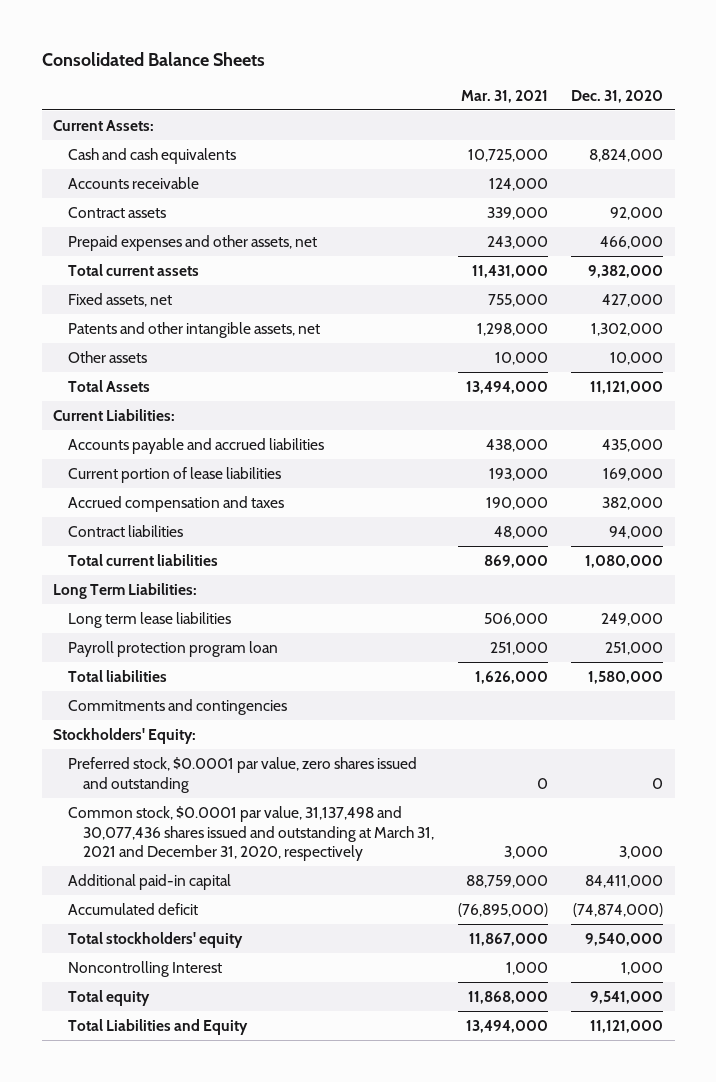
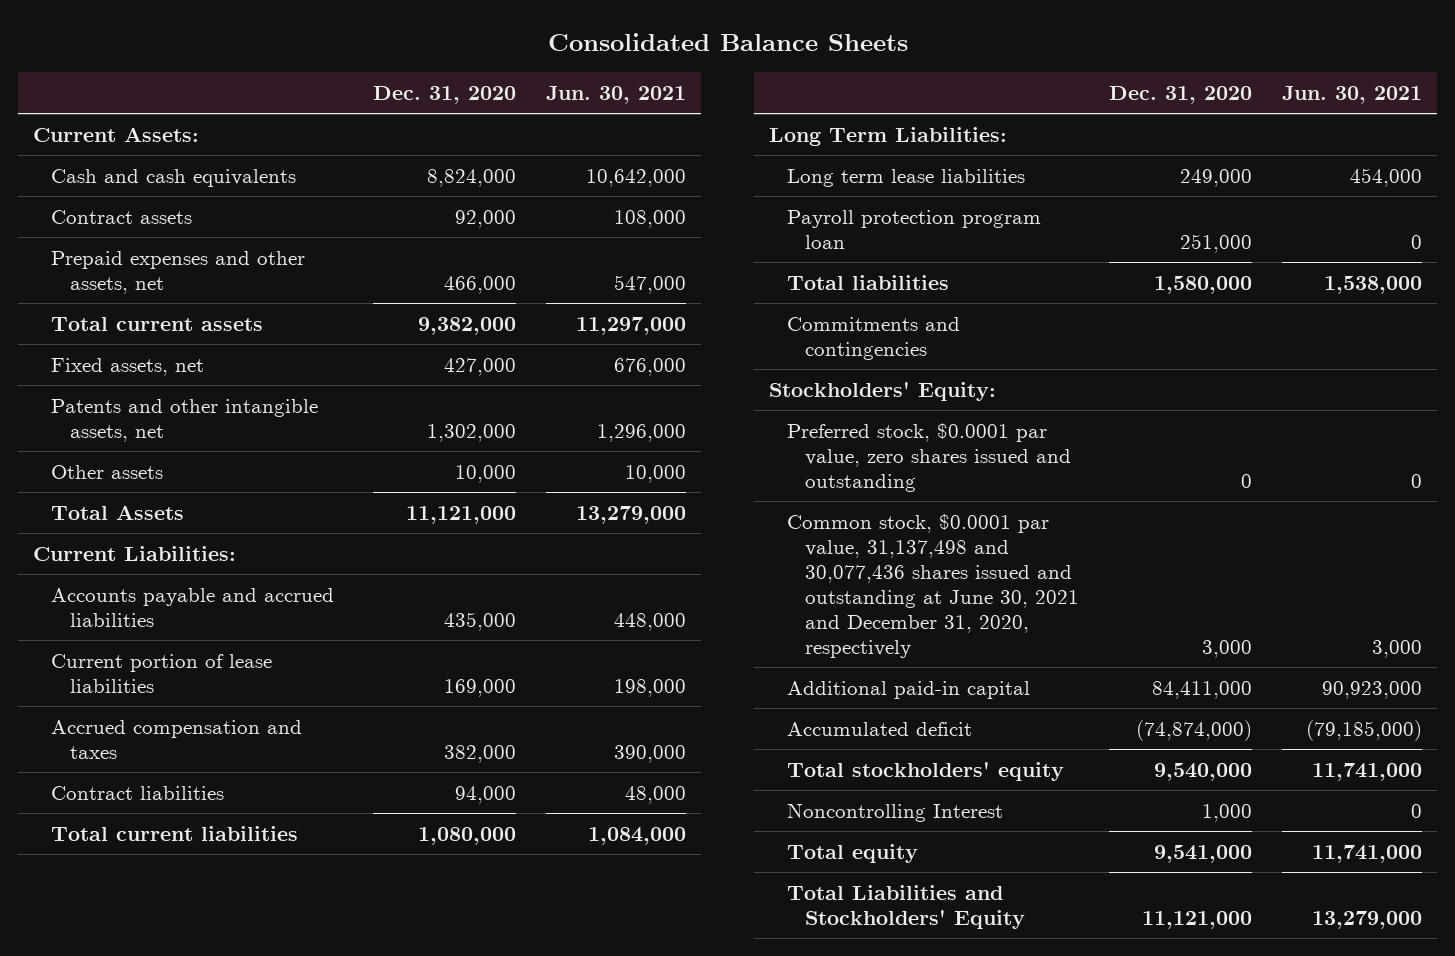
- | Mar. 31, 2021 | Dec. 31, 2020
+ | Dec. 31, 2020 | Jun. 30, 2021
- Accounts receivable | 124,000 |
- Common stock, $0.0001 par value, 31,137,498 and 30,077,436 shares issued and outstanding at March 31, 2021 and December 31, 2020, respectively | 3,000 | 3,000
+ Common stock, $0.0001 par value, 31,137,498 and 30,077,436 shares issued and outstanding at June 30, 2021 and December 31, 2020, respectively | 3,000 | 3,000
- Total Liabilities and Equity | 13,494,000 | 11,121,000
+ Total Liabilities and Stockholders' Equity | 11,121,000 | 13,279,000

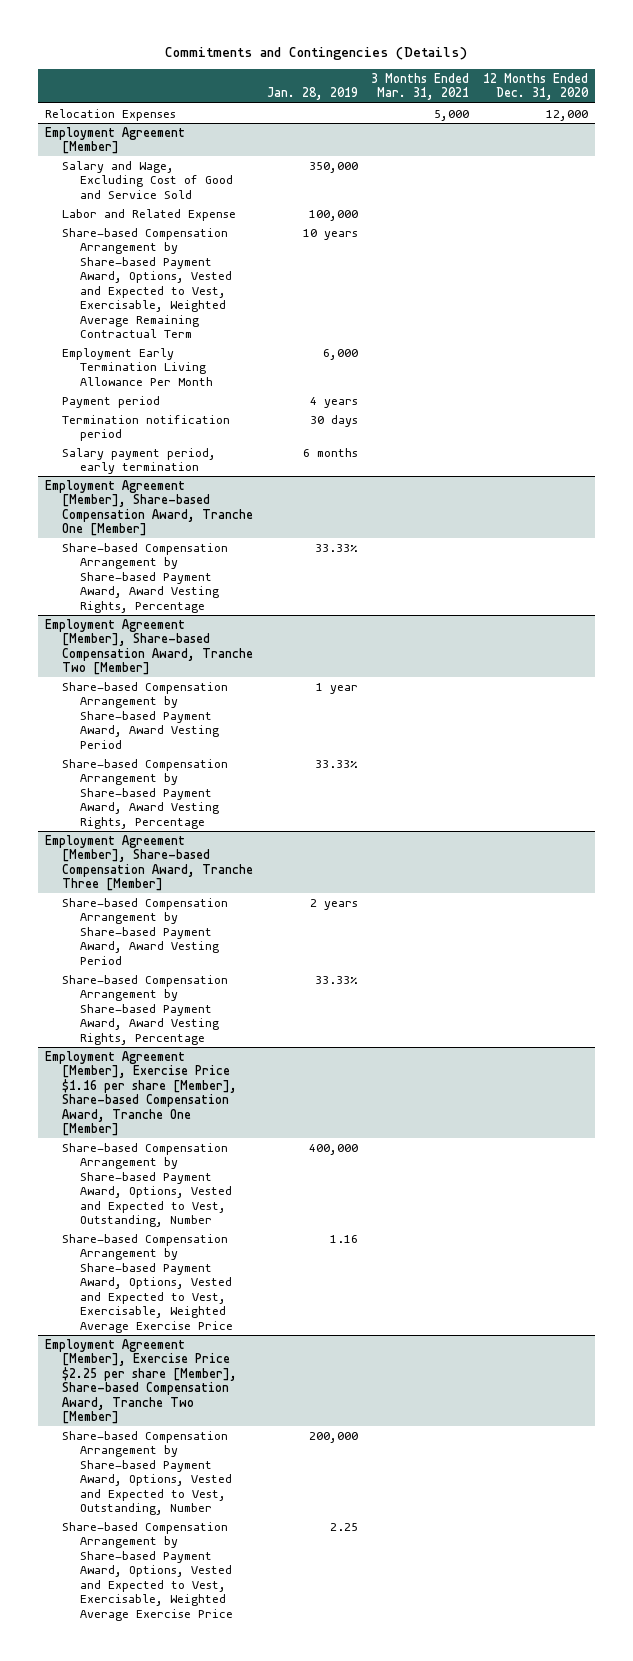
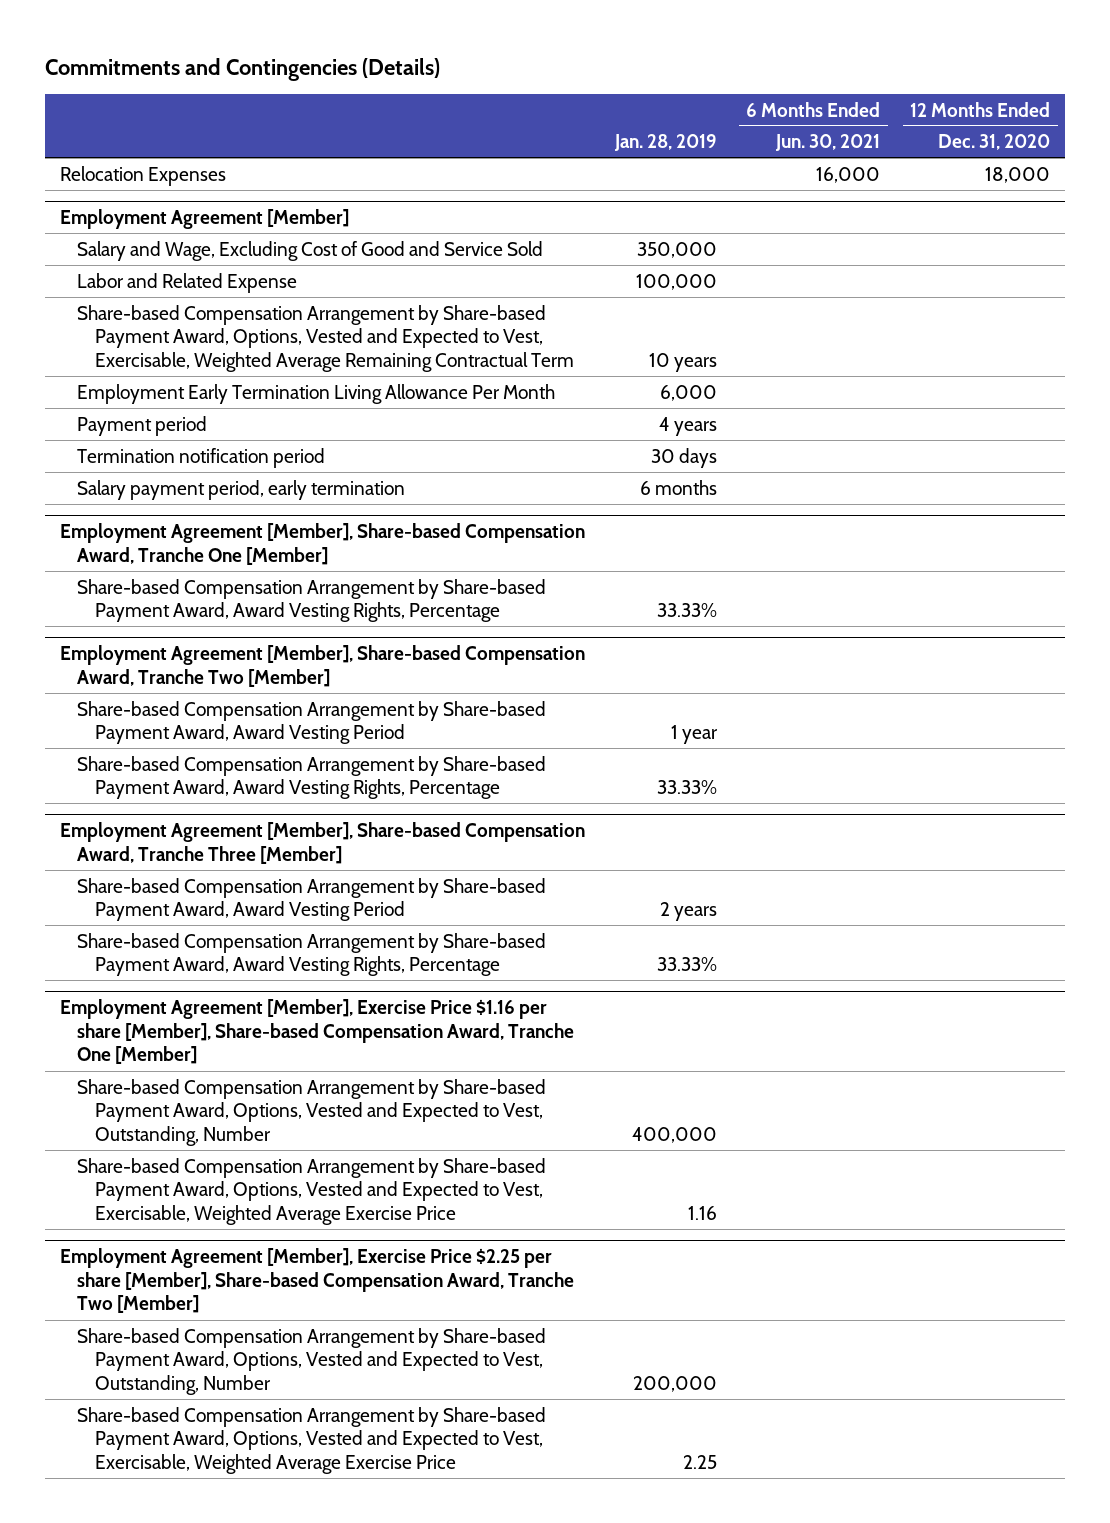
- | Jan. 28, 2019 | 3 Months Ended Mar. 31, 2021 | 12 Months Ended Dec. 31, 2020
+ | Jan. 28, 2019 | 6 Months Ended Jun. 30, 2021 | 12 Months Ended Dec. 31, 2020
- Relocation Expenses | | 5,000 | 12,000
+ Relocation Expenses | | 16,000 | 18,000

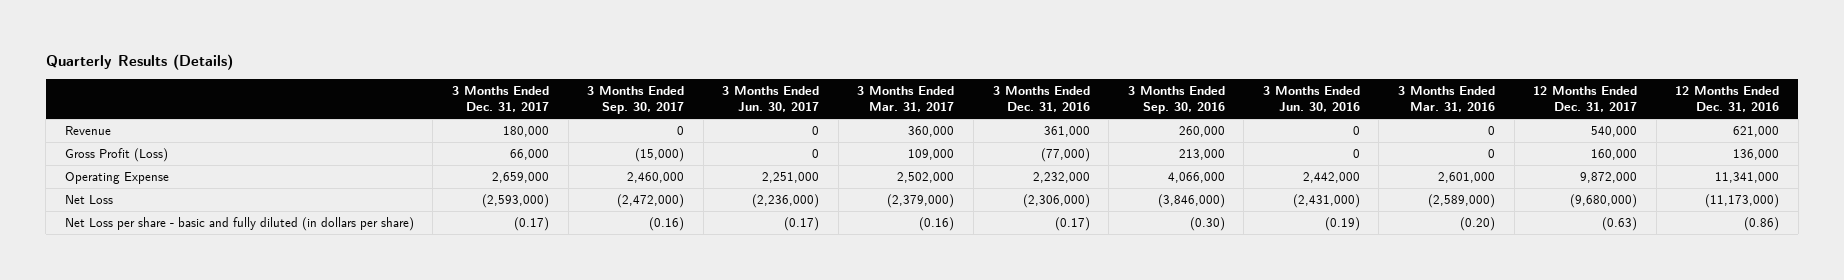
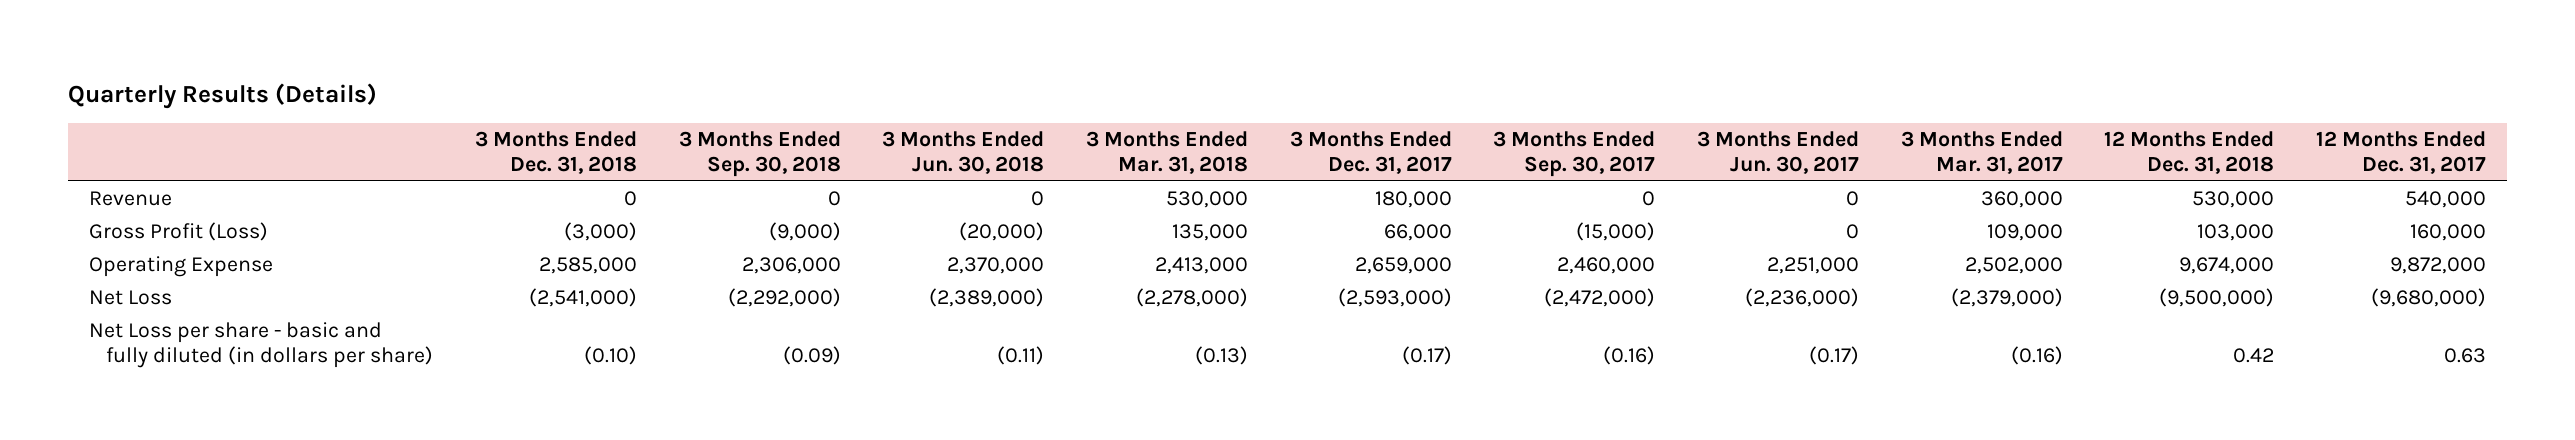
- | 3 Months Ended Dec. 31, 2017 | 3 Months Ended Sep. 30, 2017 | 3 Months Ended Jun. 30, 2017 | 3 Months Ended Mar. 31, 2017 | 3 Months Ended Dec. 31, 2016 | 3 Months Ended Sep. 30, 2016 | 3 Months Ended Jun. 30, 2016 | 3 Months Ended Mar. 31, 2016 | 12 Months Ended Dec. 31, 2017 | 12 Months Ended Dec. 31, 2016
+ | 3 Months Ended Dec. 31, 2018 | 3 Months Ended Sep. 30, 2018 | 3 Months Ended Jun. 30, 2018 | 3 Months Ended Mar. 31, 2018 | 3 Months Ended Dec. 31, 2017 | 3 Months Ended Sep. 30, 2017 | 3 Months Ended Jun. 30, 2017 | 3 Months Ended Mar. 31, 2017 | 12 Months Ended Dec. 31, 2018 | 12 Months Ended Dec. 31, 2017
- Net Loss per share - basic and fully diluted (in dollars per share) | (0.17) | (0.16) | (0.17) | (0.16) | (0.17) | (0.30) | (0.19) | (0.20) | (0.63) | (0.86)
+ Net Loss per share - basic and fully diluted (in dollars per share) | (0.10) | (0.09) | (0.11) | (0.13) | (0.17) | (0.16) | (0.17) | (0.16) | 0.42 | 0.63

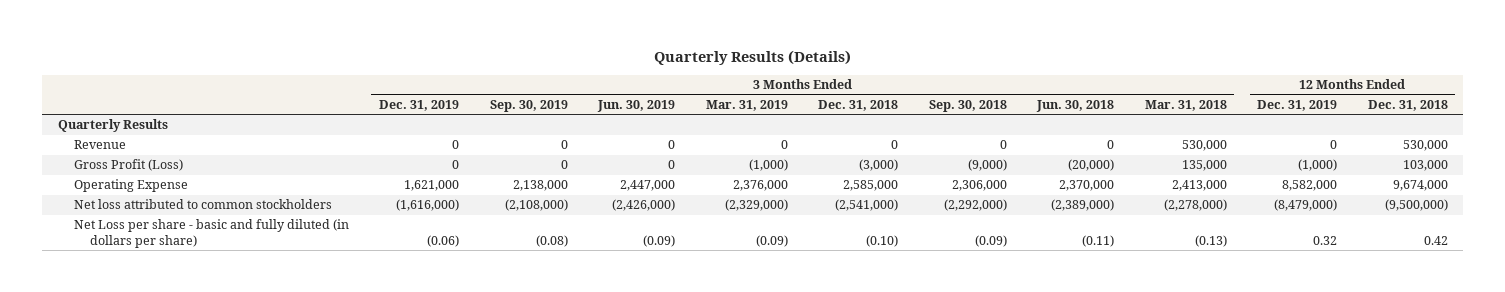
- | 3 Months Ended Dec. 31, 2018 | 3 Months Ended Sep. 30, 2018 | 3 Months Ended Jun. 30, 2018 | 3 Months Ended Mar. 31, 2018 | 3 Months Ended Dec. 31, 2017 | 3 Months Ended Sep. 30, 2017 | 3 Months Ended Jun. 30, 2017 | 3 Months Ended Mar. 31, 2017 | 12 Months Ended Dec. 31, 2018 | 12 Months Ended Dec. 31, 2017
+ | 3 Months Ended Dec. 31, 2019 | 3 Months Ended Sep. 30, 2019 | 3 Months Ended Jun. 30, 2019 | 3 Months Ended Mar. 31, 2019 | 3 Months Ended Dec. 31, 2018 | 3 Months Ended Sep. 30, 2018 | 3 Months Ended Jun. 30, 2018 | 3 Months Ended Mar. 31, 2018 | 12 Months Ended Dec. 31, 2019 | 12 Months Ended Dec. 31, 2018
+ Quarterly Results
- Net Loss | (2,541,000) | (2,292,000) | (2,389,000) | (2,278,000) | (2,593,000) | (2,472,000) | (2,236,000) | (2,379,000) | (9,500,000) | (9,680,000)
+ Net loss attributed to common stockholders | (1,616,000) | (2,108,000) | (2,426,000) | (2,329,000) | (2,541,000) | (2,292,000) | (2,389,000) | (2,278,000) | (8,479,000) | (9,500,000)

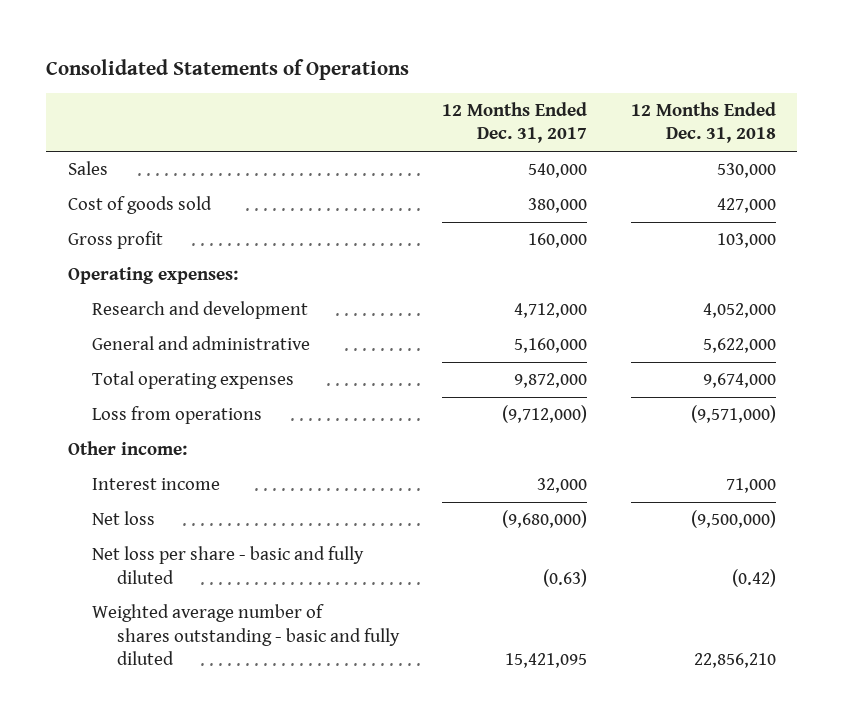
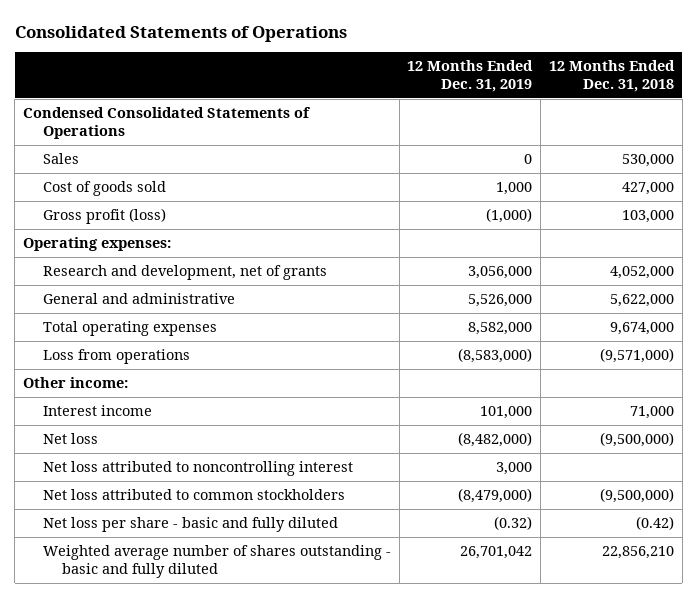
- | 12 Months Ended Dec. 31, 2017 | 12 Months Ended Dec. 31, 2018
+ | 12 Months Ended Dec. 31, 2019 | 12 Months Ended Dec. 31, 2018
+ Condensed Consolidated Statements of Operations
- Gross profit | 160,000 | 103,000
+ Gross profit (loss) | (1,000) | 103,000
- Research and development | 4,712,000 | 4,052,000
+ Research and development, net of grants | 3,056,000 | 4,052,000
+ Net loss attributed to noncontrolling interest | 3,000 |
+ Net loss attributed to common stockholders | (8,479,000) | (9,500,000)

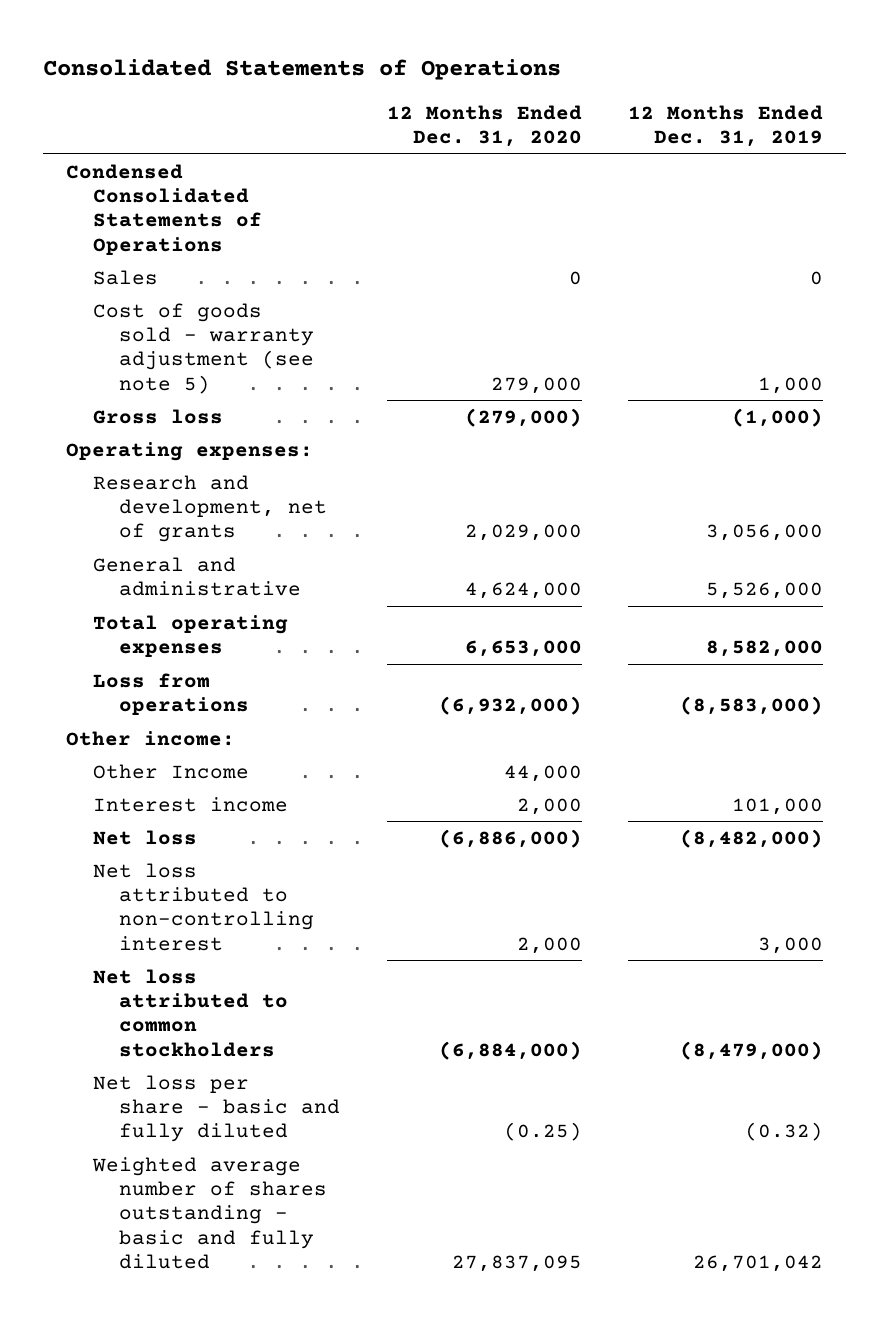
- | 12 Months Ended Dec. 31, 2019 | 12 Months Ended Dec. 31, 2018
+ | 12 Months Ended Dec. 31, 2020 | 12 Months Ended Dec. 31, 2019
- Cost of goods sold | 1,000 | 427,000
- Gross profit (loss) | (1,000) | 103,000
+ Cost of goods sold - warranty adjustment (see note 5) | 279,000 | 1,000
+ Gross loss | (279,000) | (1,000)
+ Other Income | 44,000 |
- Net loss attributed to noncontrolling interest | 3,000 |
+ Net loss attributed to non-controlling interest | 2,000 | 3,000

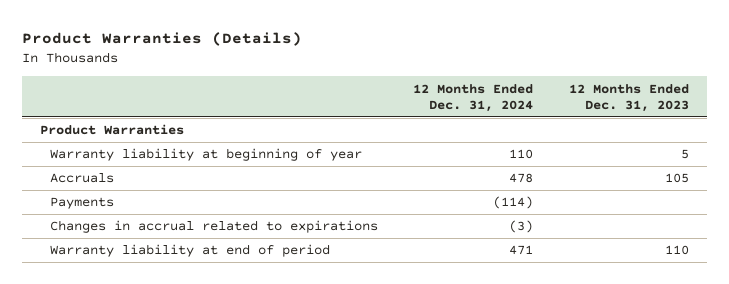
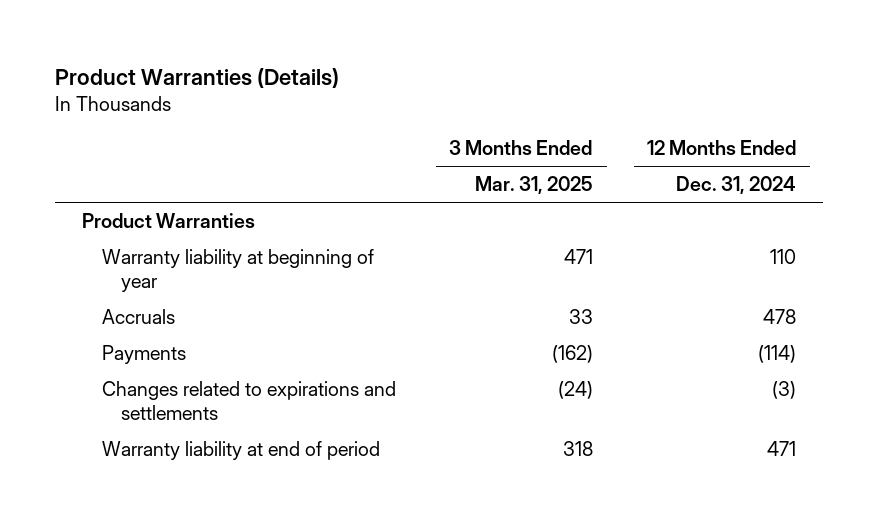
- | 12 Months Ended Dec. 31, 2024 | 12 Months Ended Dec. 31, 2023
+ | 3 Months Ended Mar. 31, 2025 | 12 Months Ended Dec. 31, 2024
- Changes in accrual related to expirations | (3) |
+ Changes related to expirations and settlements | (24) | (3)

